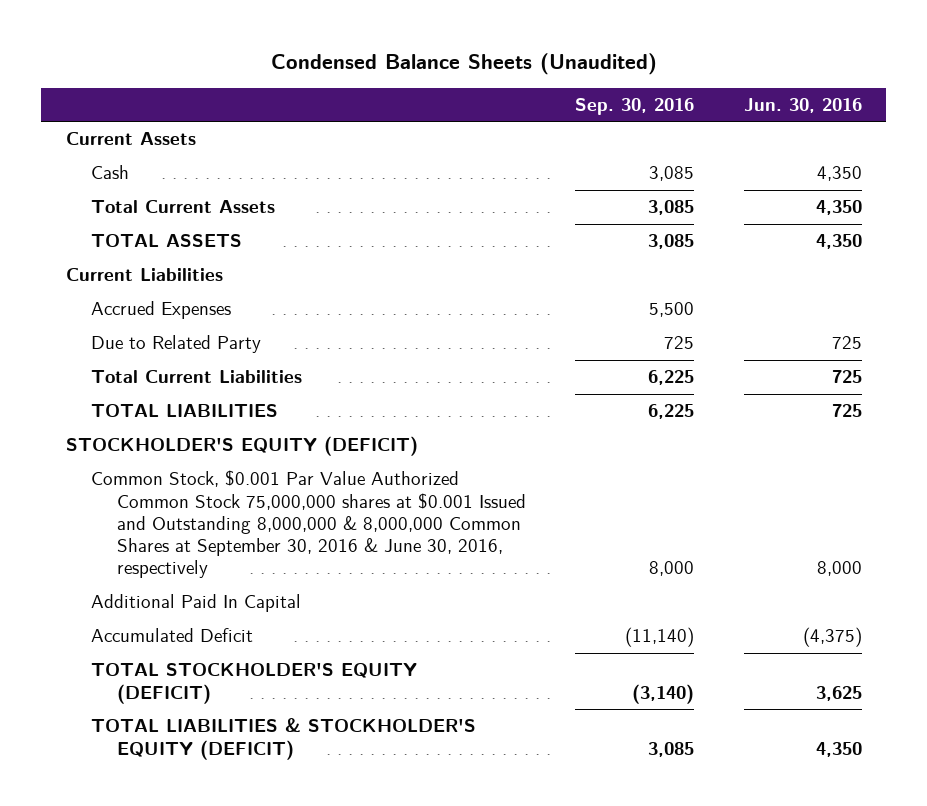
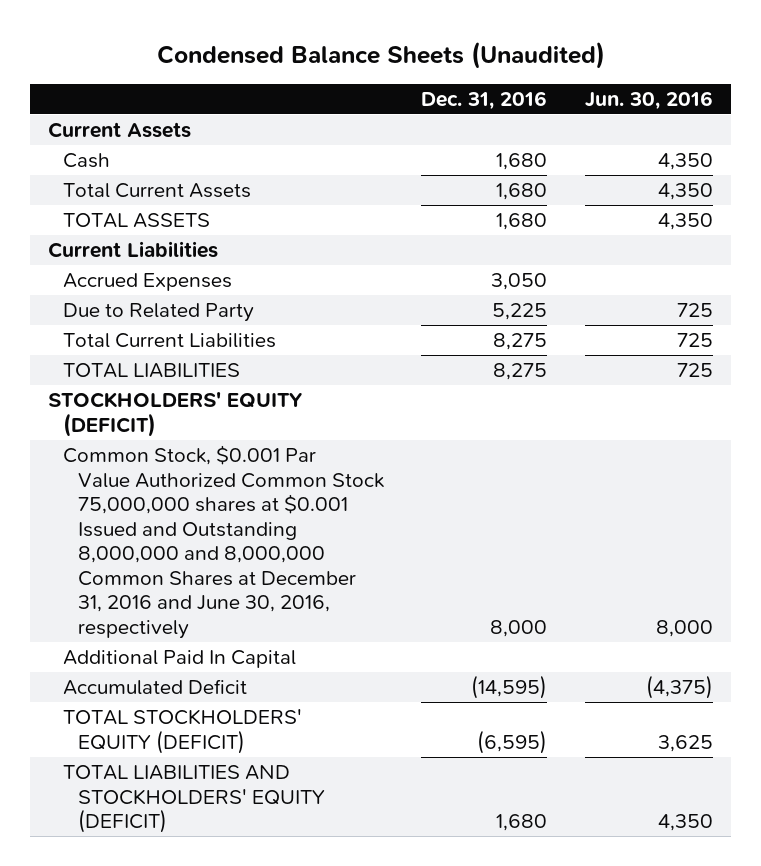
- | Sep. 30, 2016 | Jun. 30, 2016
+ | Dec. 31, 2016 | Jun. 30, 2016
- STOCKHOLDER'S EQUITY (DEFICIT)
- Common Stock, $0.001 Par Value Authorized Common Stock 75,000,000 shares at $0.001 Issued and Outstanding 8,000,000 & 8,000,000 Common Shares at September 30, 2016 & June 30, 2016, respectively | 8,000 | 8,000
+ STOCKHOLDERS' EQUITY (DEFICIT)
+ Common Stock, $0.001 Par Value Authorized Common Stock 75,000,000 shares at $0.001 Issued and Outstanding 8,000,000 and 8,000,000 Common Shares at December 31, 2016 and June 30, 2016, respectively | 8,000 | 8,000
- TOTAL STOCKHOLDER'S EQUITY (DEFICIT) | (3,140) | 3,625
- TOTAL LIABILITIES & STOCKHOLDER'S EQUITY (DEFICIT) | 3,085 | 4,350
+ TOTAL STOCKHOLDERS' EQUITY (DEFICIT) | (6,595) | 3,625
+ TOTAL LIABILITIES AND STOCKHOLDERS' EQUITY (DEFICIT) | 1,680 | 4,350

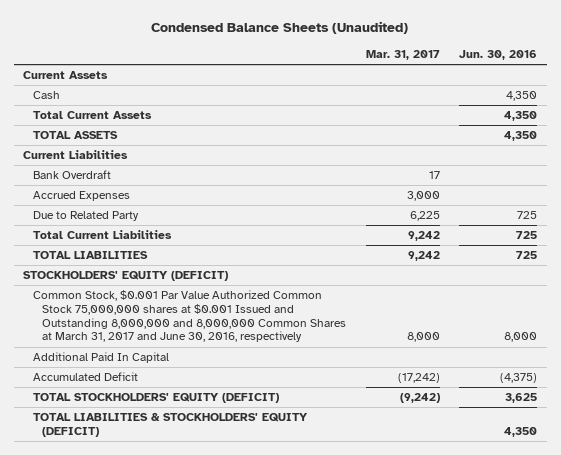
- | Dec. 31, 2016 | Jun. 30, 2016
+ | Mar. 31, 2017 | Jun. 30, 2016
+ Bank Overdraft | 17 |
- Common Stock, $0.001 Par Value Authorized Common Stock 75,000,000 shares at $0.001 Issued and Outstanding 8,000,000 and 8,000,000 Common Shares at December 31, 2016 and June 30, 2016, respectively | 8,000 | 8,000
+ Common Stock, $0.001 Par Value Authorized Common Stock 75,000,000 shares at $0.001 Issued and Outstanding 8,000,000 and 8,000,000 Common Shares at March 31, 2017 and June 30, 2016, respectively | 8,000 | 8,000
- TOTAL LIABILITIES AND STOCKHOLDERS' EQUITY (DEFICIT) | 1,680 | 4,350
+ TOTAL LIABILITIES & STOCKHOLDERS' EQUITY (DEFICIT) | | 4,350

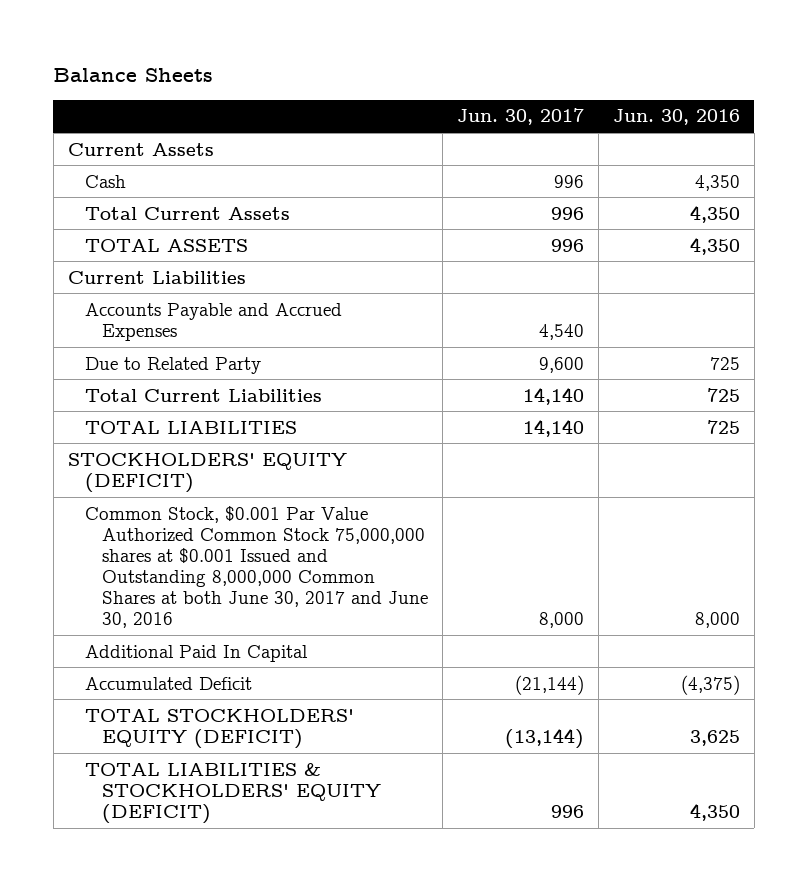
- Condensed Balance Sheets (Unaudited)
+ Balance Sheets
- | Mar. 31, 2017 | Jun. 30, 2016
+ | Jun. 30, 2017 | Jun. 30, 2016
- Bank Overdraft | 17 |
- Accrued Expenses | 3,000 |
+ Accounts Payable and Accrued Expenses | 4,540 |
- Common Stock, $0.001 Par Value Authorized Common Stock 75,000,000 shares at $0.001 Issued and Outstanding 8,000,000 and 8,000,000 Common Shares at March 31, 2017 and June 30, 2016, respectively | 8,000 | 8,000
+ Common Stock, $0.001 Par Value Authorized Common Stock 75,000,000 shares at $0.001 Issued and Outstanding 8,000,000 Common Shares at both June 30, 2017 and June 30, 2016 | 8,000 | 8,000

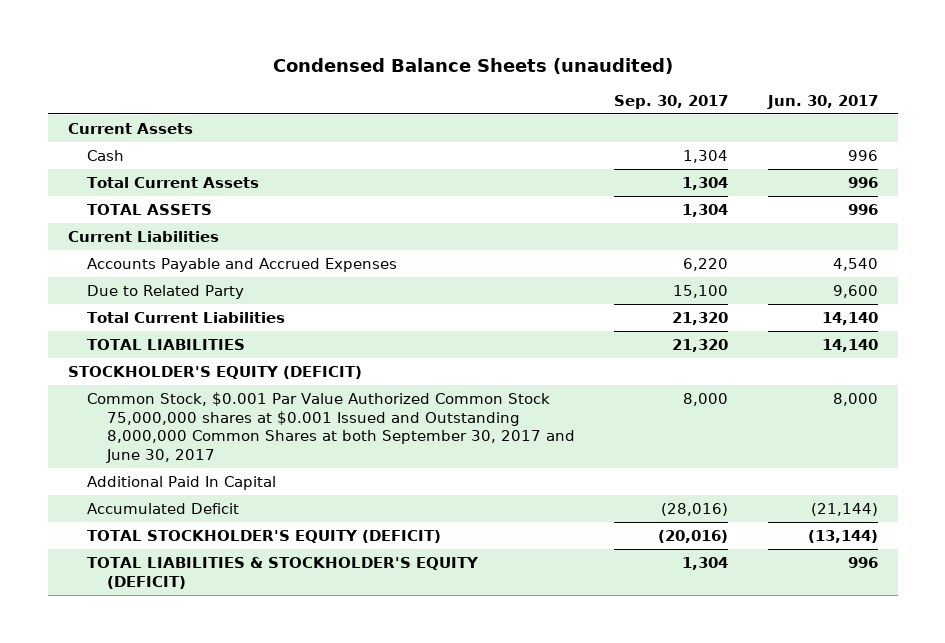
- Balance Sheets
+ Condensed Balance Sheets (unaudited)
- | Jun. 30, 2017 | Jun. 30, 2016
+ | Sep. 30, 2017 | Jun. 30, 2017
- STOCKHOLDERS' EQUITY (DEFICIT)
- Common Stock, $0.001 Par Value Authorized Common Stock 75,000,000 shares at $0.001 Issued and Outstanding 8,000,000 Common Shares at both June 30, 2017 and June 30, 2016 | 8,000 | 8,000
+ STOCKHOLDER'S EQUITY (DEFICIT)
+ Common Stock, $0.001 Par Value Authorized Common Stock 75,000,000 shares at $0.001 Issued and Outstanding 8,000,000 Common Shares at both September 30, 2017 and June 30, 2017 | 8,000 | 8,000
- TOTAL STOCKHOLDERS' EQUITY (DEFICIT) | (13,144) | 3,625
- TOTAL LIABILITIES & STOCKHOLDERS' EQUITY (DEFICIT) | 996 | 4,350
+ TOTAL STOCKHOLDER'S EQUITY (DEFICIT) | (20,016) | (13,144)
+ TOTAL LIABILITIES & STOCKHOLDER'S EQUITY (DEFICIT) | 1,304 | 996

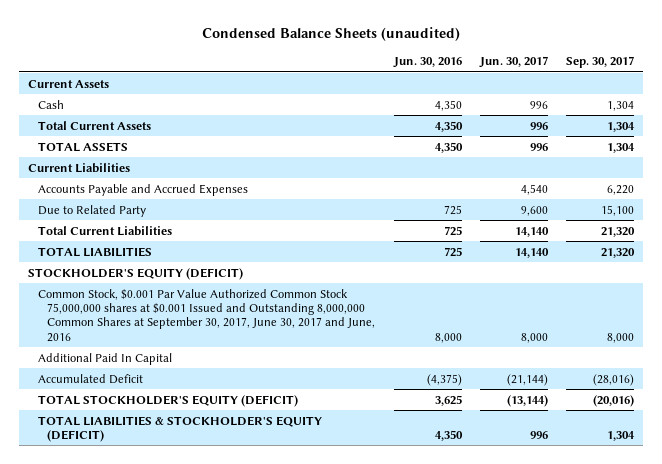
- | Sep. 30, 2017 | Jun. 30, 2017
+ | Jun. 30, 2016 | Jun. 30, 2017 | Sep. 30, 2017
- Common Stock, $0.001 Par Value Authorized Common Stock 75,000,000 shares at $0.001 Issued and Outstanding 8,000,000 Common Shares at both September 30, 2017 and June 30, 2017 | 8,000 | 8,000
+ Common Stock, $0.001 Par Value Authorized Common Stock 75,000,000 shares at $0.001 Issued and Outstanding 8,000,000 Common Shares at September 30, 2017, June 30, 2017 and June, 2016 | 8,000 | 8,000 | 8,000

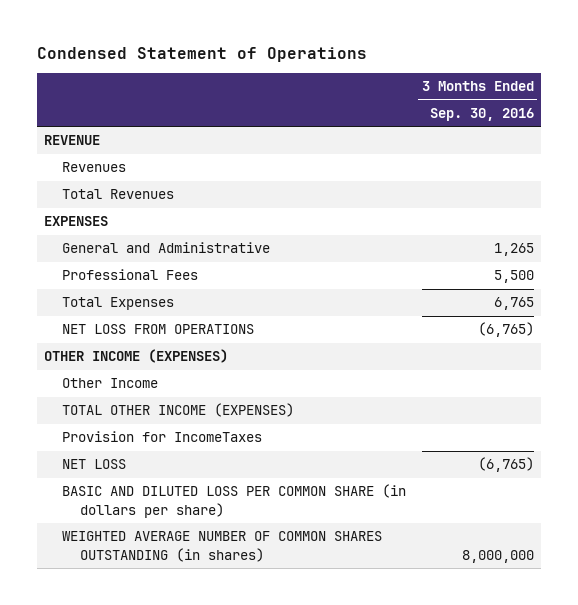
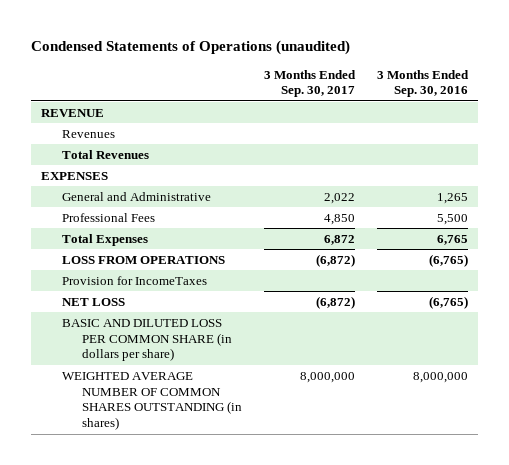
- Condensed Statement of Operations
+ Condensed Statements of Operations (unaudited)
- | 3 Months Ended Sep. 30, 2016
+ | 3 Months Ended Sep. 30, 2017 | 3 Months Ended Sep. 30, 2016
- NET LOSS FROM OPERATIONS | (6,765)
- OTHER INCOME (EXPENSES)
- Other Income
- TOTAL OTHER INCOME (EXPENSES)
+ LOSS FROM OPERATIONS | (6,872) | (6,765)

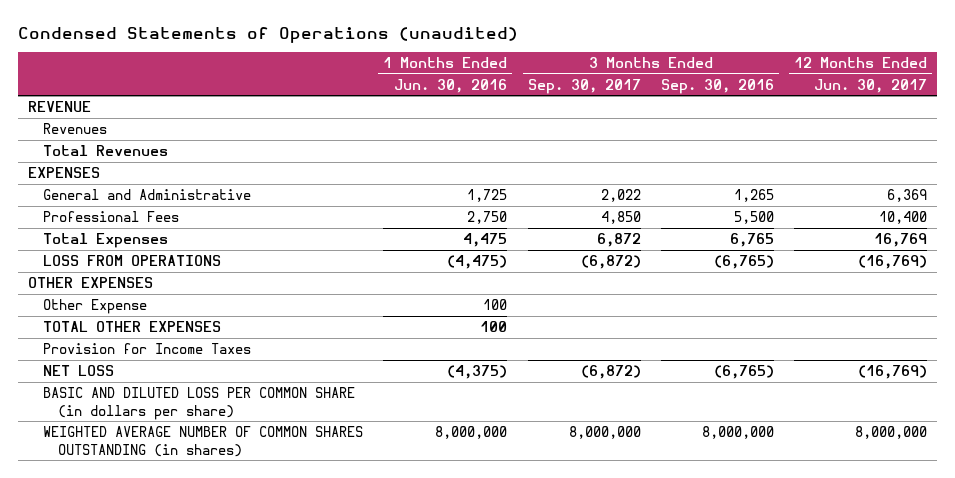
- | 3 Months Ended Sep. 30, 2017 | 3 Months Ended Sep. 30, 2016
+ | 1 Months Ended Jun. 30, 2016 | 3 Months Ended Sep. 30, 2017 | 3 Months Ended Sep. 30, 2016 | 12 Months Ended Jun. 30, 2017
- Provision for IncomeTaxes
+ OTHER EXPENSES
+ Other Expense | 100 | | |
+ TOTAL OTHER EXPENSES | 100 | | |
+ Provision for Income Taxes

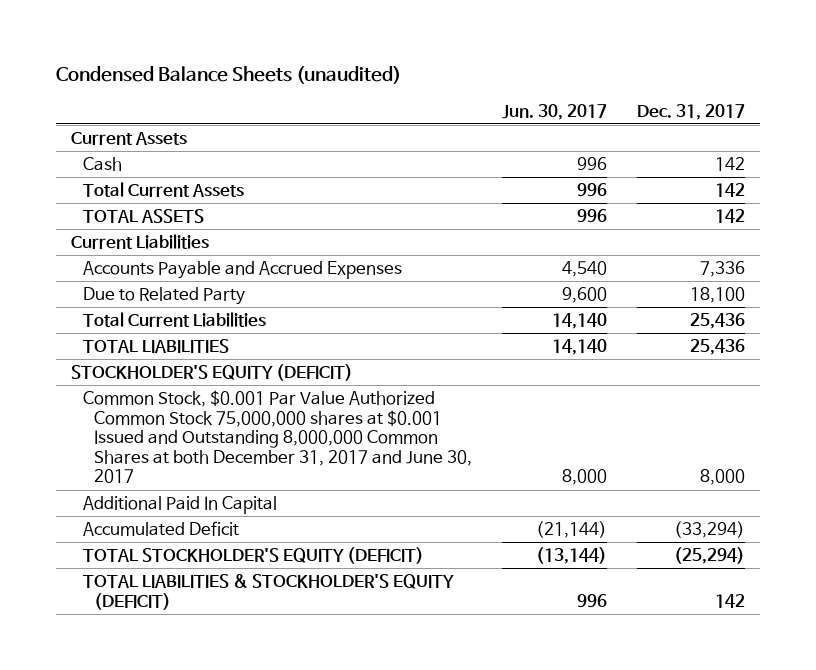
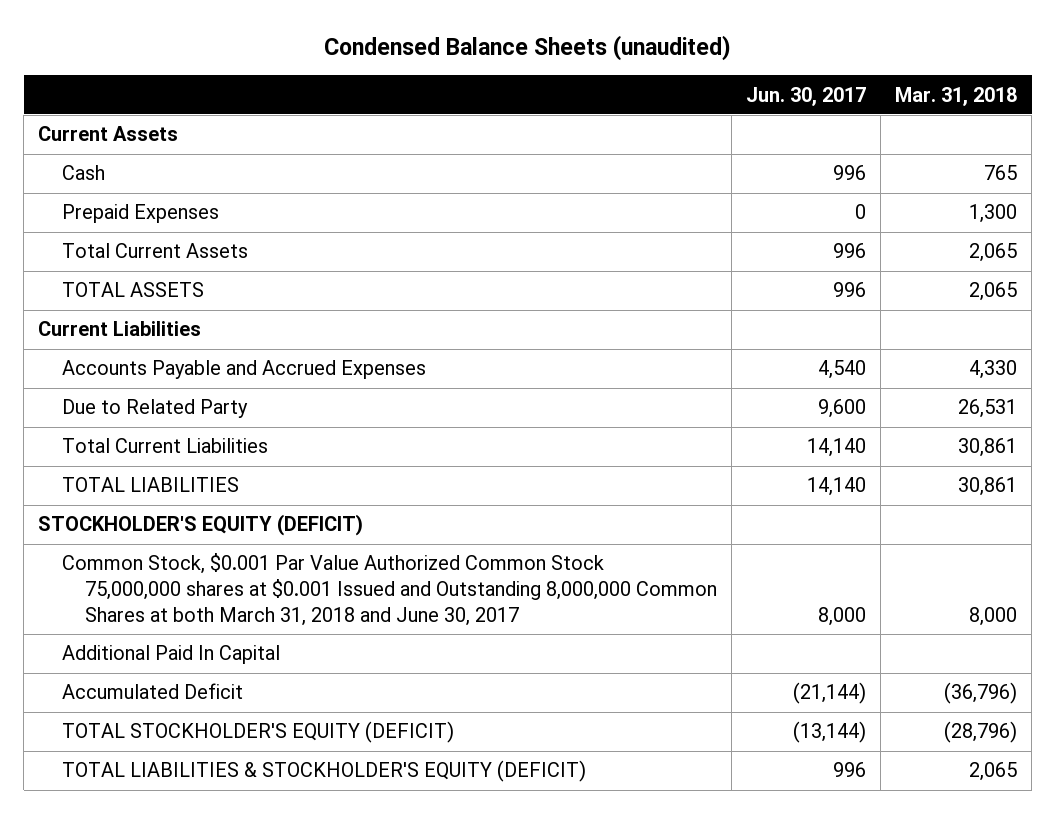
- | Jun. 30, 2017 | Dec. 31, 2017
+ | Jun. 30, 2017 | Mar. 31, 2018
+ Prepaid Expenses | 0 | 1,300
- Common Stock, $0.001 Par Value Authorized Common Stock 75,000,000 shares at $0.001 Issued and Outstanding 8,000,000 Common Shares at both December 31, 2017 and June 30, 2017 | 8,000 | 8,000
+ Common Stock, $0.001 Par Value Authorized Common Stock 75,000,000 shares at $0.001 Issued and Outstanding 8,000,000 Common Shares at both March 31, 2018 and June 30, 2017 | 8,000 | 8,000

